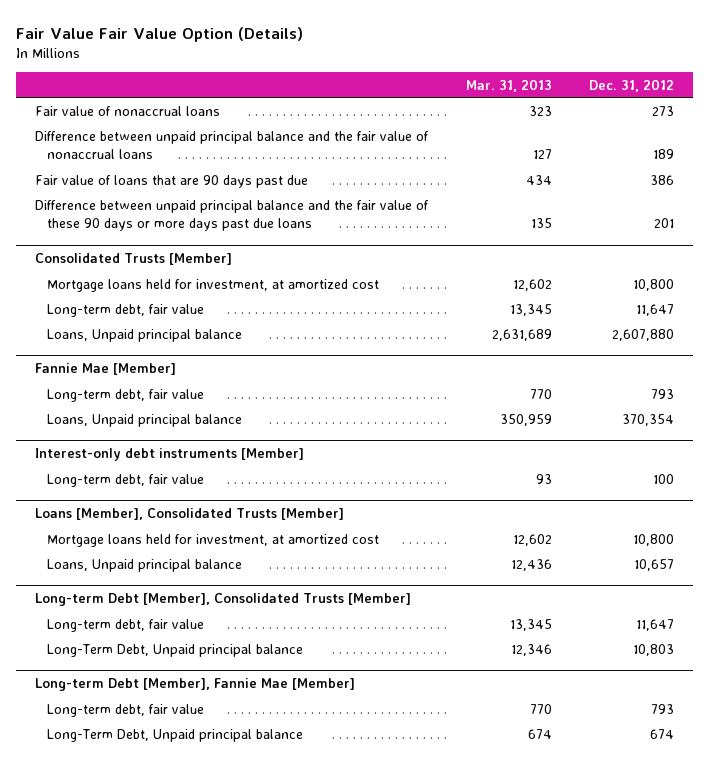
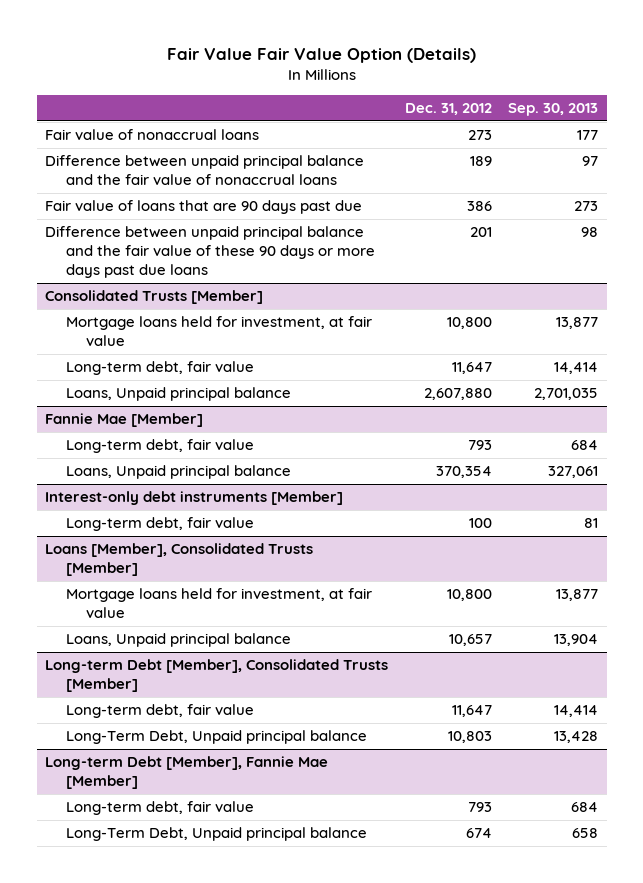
- | Mar. 31, 2013 | Dec. 31, 2012
+ | Dec. 31, 2012 | Sep. 30, 2013
@ Consolidated Trusts [Member]
- Mortgage loans held for investment, at amortized cost | 12,602 | 10,800
+ Mortgage loans held for investment, at fair value | 10,800 | 13,877
@ Loans [Member], Consolidated Trusts [Member]
- Mortgage loans held for investment, at amortized cost | 12,602 | 10,800
+ Mortgage loans held for investment, at fair value | 10,800 | 13,877

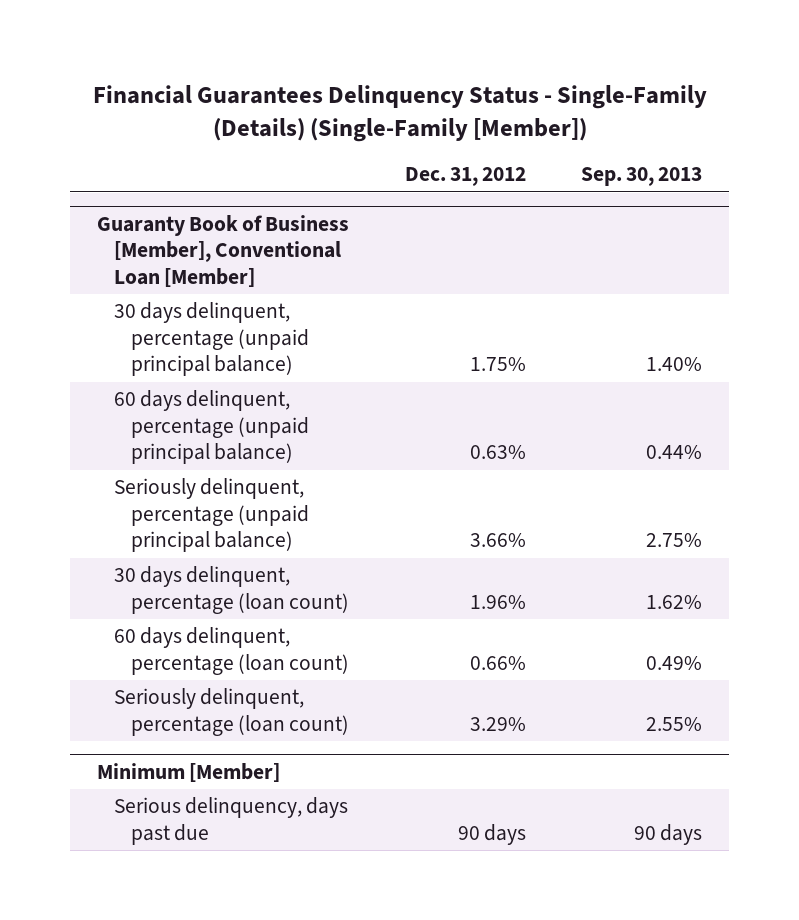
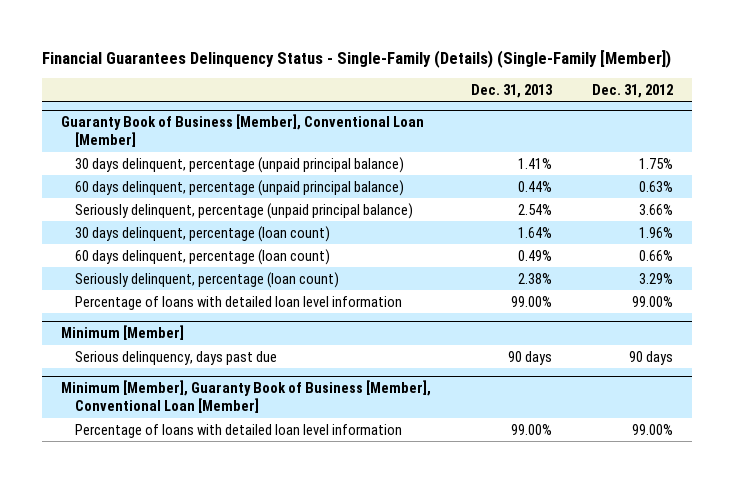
- | Dec. 31, 2012 | Sep. 30, 2013
+ | Dec. 31, 2013 | Dec. 31, 2012
@ Guaranty Book of Business [Member], Conventional Loan [Member]
+ Percentage of loans with detailed loan level information | 99.00% | 99.00%
+ Minimum [Member], Guaranty Book of Business [Member], Conventional Loan [Member]
+ Percentage of loans with detailed loan level information | 99.00% | 99.00%

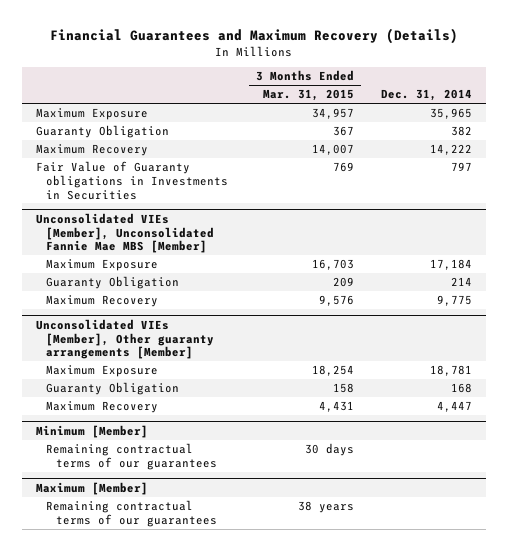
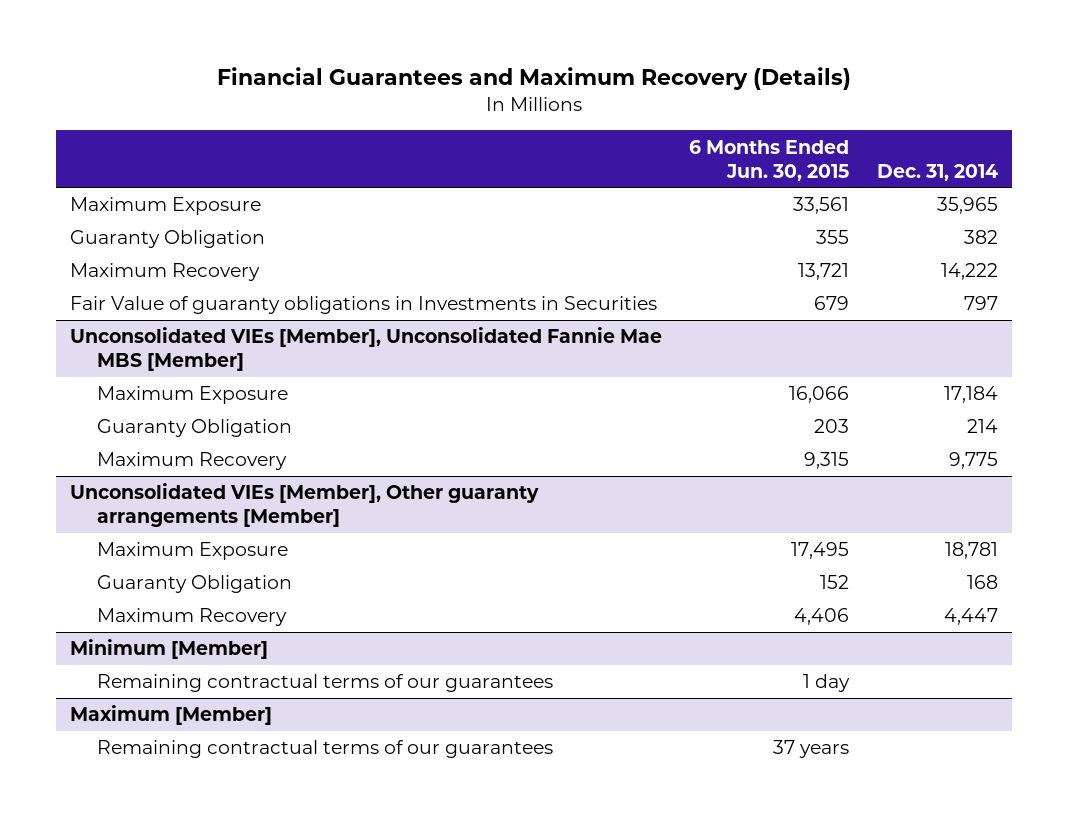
- | 3 Months Ended Mar. 31, 2015 | Dec. 31, 2014
+ | 6 Months Ended Jun. 30, 2015 | Dec. 31, 2014
- Fair Value of Guaranty obligations in Investments in Securities | 769 | 797
+ Fair Value of guaranty obligations in Investments in Securities | 679 | 797

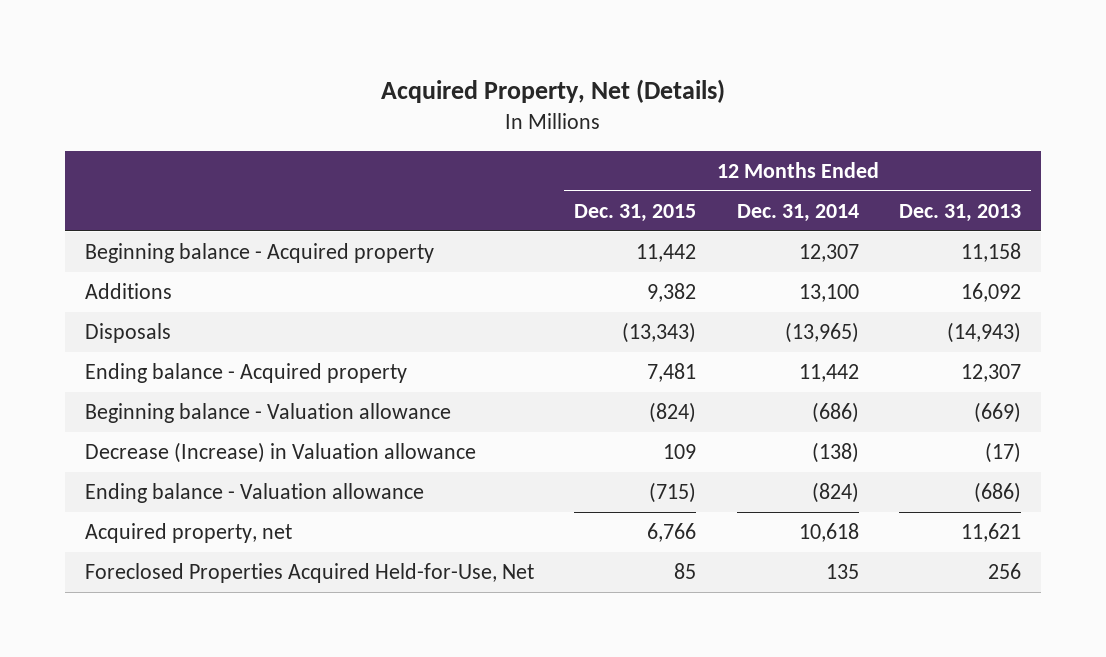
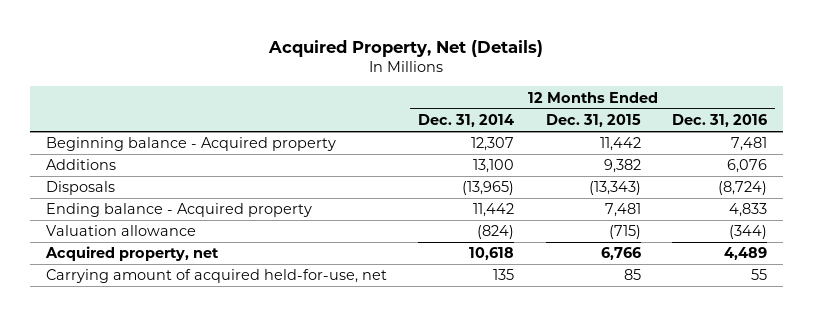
- | 12 Months Ended Dec. 31, 2015 | 12 Months Ended Dec. 31, 2014 | 12 Months Ended Dec. 31, 2013
+ | 12 Months Ended Dec. 31, 2014 | 12 Months Ended Dec. 31, 2015 | 12 Months Ended Dec. 31, 2016
- Beginning balance - Valuation allowance | (824) | (686) | (669)
- Decrease (Increase) in Valuation allowance | 109 | (138) | (17)
- Ending balance - Valuation allowance | (715) | (824) | (686)
+ Valuation allowance | (824) | (715) | (344)
- Foreclosed Properties Acquired Held-for-Use, Net | 85 | 135 | 256
+ Carrying amount of acquired held-for-use, net | 135 | 85 | 55

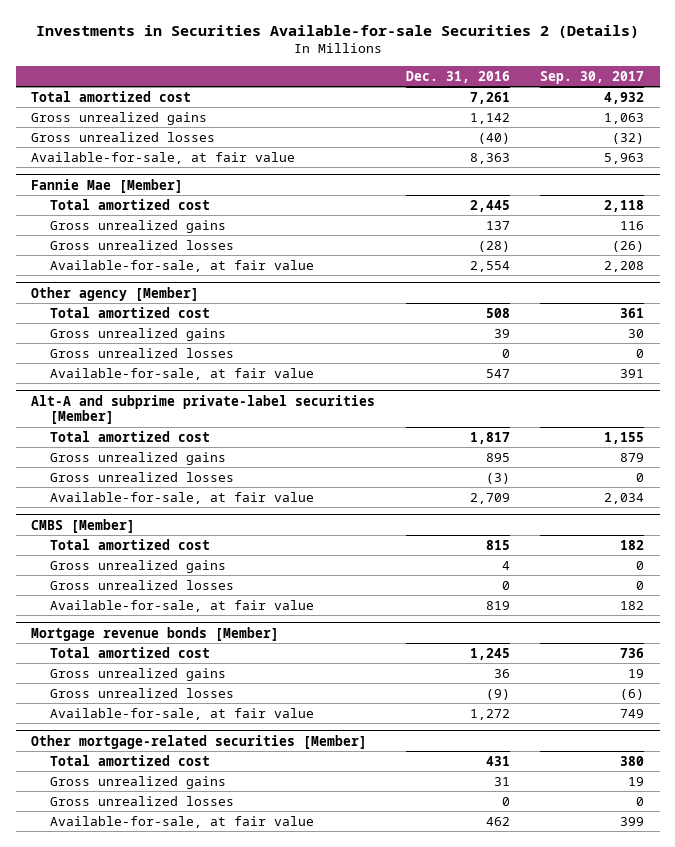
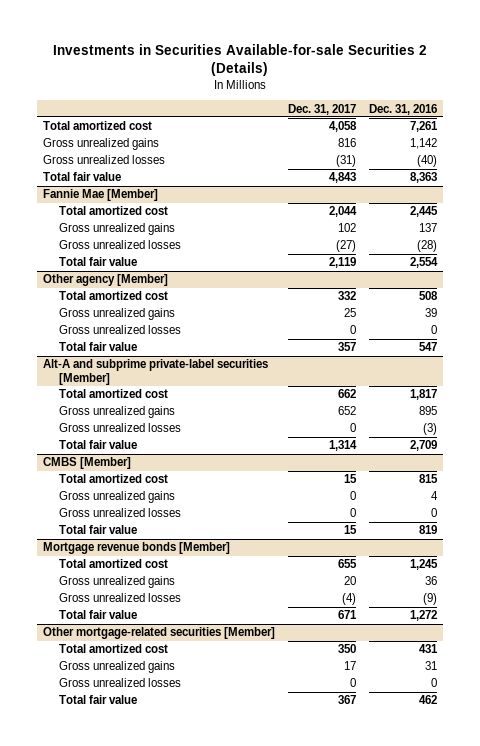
- | Dec. 31, 2016 | Sep. 30, 2017
+ | Dec. 31, 2017 | Dec. 31, 2016
- Available-for-sale, at fair value | 8,363 | 5,963
+ Total fair value | 4,843 | 8,363
@ Fannie Mae [Member]
- Available-for-sale, at fair value | 2,554 | 2,208
+ Total fair value | 2,119 | 2,554
@ Other agency [Member]
- Available-for-sale, at fair value | 547 | 391
+ Total fair value | 357 | 547
@ Alt-A and subprime private-label securities [Member]
- Available-for-sale, at fair value | 2,709 | 2,034
+ Total fair value | 1,314 | 2,709
@ CMBS [Member]
- Available-for-sale, at fair value | 819 | 182
+ Total fair value | 15 | 819
@ Mortgage revenue bonds [Member]
- Available-for-sale, at fair value | 1,272 | 749
+ Total fair value | 671 | 1,272
@ Other mortgage-related securities [Member]
- Available-for-sale, at fair value | 462 | 399
+ Total fair value | 367 | 462

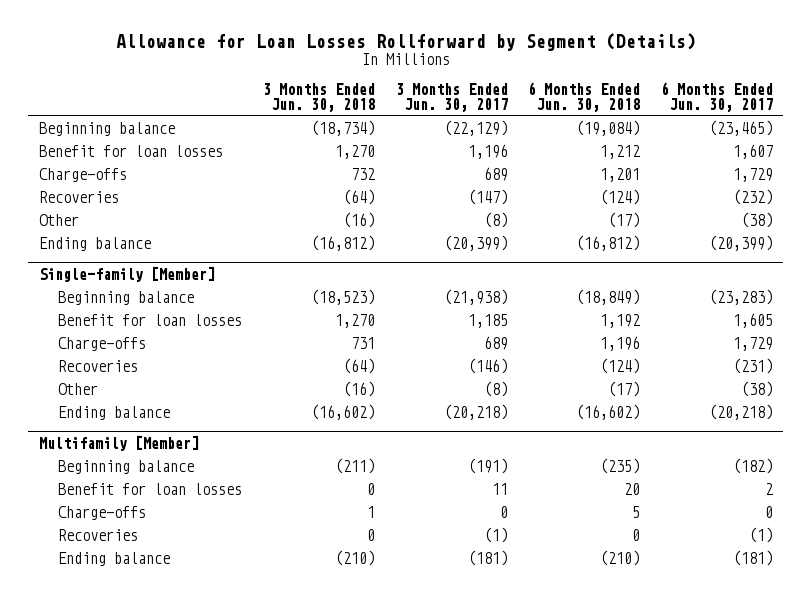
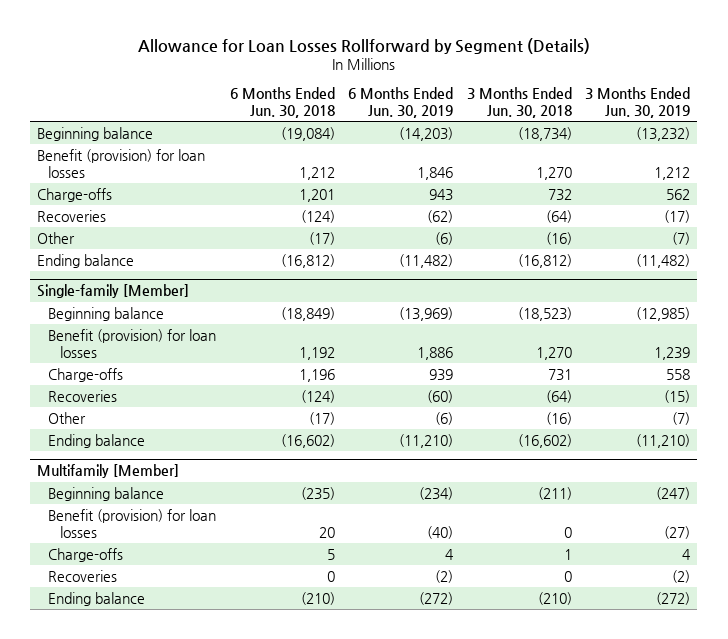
- | 3 Months Ended Jun. 30, 2018 | 3 Months Ended Jun. 30, 2017 | 6 Months Ended Jun. 30, 2018 | 6 Months Ended Jun. 30, 2017
+ | 6 Months Ended Jun. 30, 2018 | 6 Months Ended Jun. 30, 2019 | 3 Months Ended Jun. 30, 2018 | 3 Months Ended Jun. 30, 2019
- Benefit for loan losses | 1,270 | 1,196 | 1,212 | 1,607
+ Benefit (provision) for loan losses | 1,212 | 1,846 | 1,270 | 1,212
@ Single-family [Member]
- Benefit for loan losses | 1,270 | 1,185 | 1,192 | 1,605
+ Benefit (provision) for loan losses | 1,192 | 1,886 | 1,270 | 1,239
@ Multifamily [Member]
- Benefit for loan losses | 0 | 11 | 20 | 2
+ Benefit (provision) for loan losses | 20 | (40) | 0 | (27)

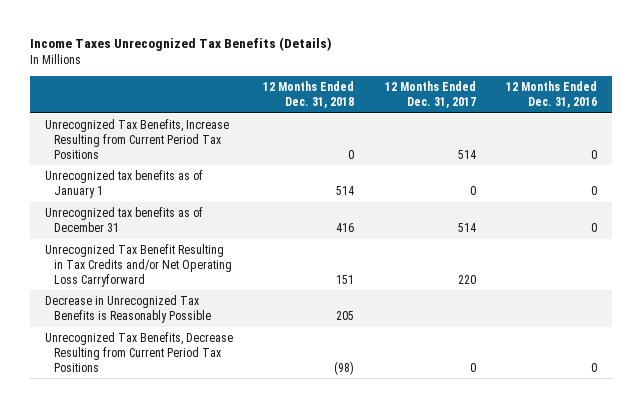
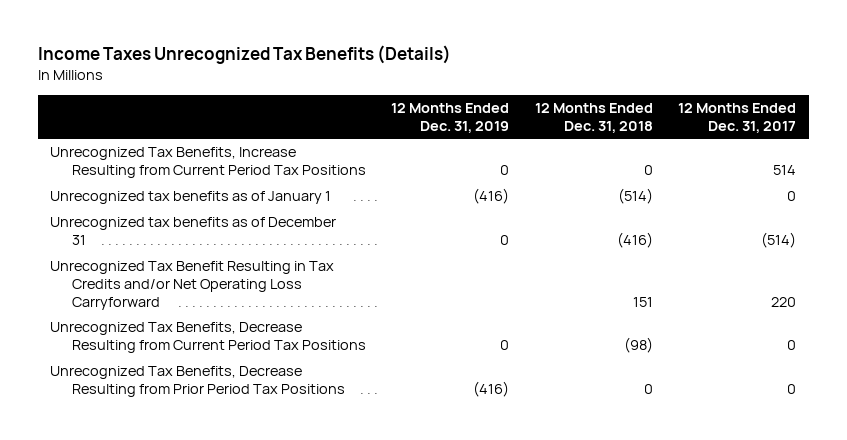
- | 12 Months Ended Dec. 31, 2018 | 12 Months Ended Dec. 31, 2017 | 12 Months Ended Dec. 31, 2016
+ | 12 Months Ended Dec. 31, 2019 | 12 Months Ended Dec. 31, 2018 | 12 Months Ended Dec. 31, 2017
- Unrecognized tax benefits as of January 1 | 514 | 0 | 0
- Unrecognized tax benefits as of December 31 | 416 | 514 | 0
+ Unrecognized tax benefits as of January 1 | (416) | (514) | 0
+ Unrecognized tax benefits as of December 31 | 0 | (416) | (514)
- Decrease in Unrecognized Tax Benefits is Reasonably Possible | 205 | |
+ Unrecognized Tax Benefits, Decrease Resulting from Prior Period Tax Positions | (416) | 0 | 0

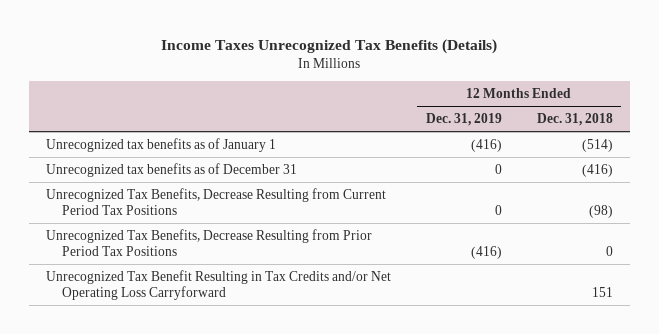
- | 12 Months Ended Dec. 31, 2019 | 12 Months Ended Dec. 31, 2018 | 12 Months Ended Dec. 31, 2017
+ | 12 Months Ended Dec. 31, 2019 | 12 Months Ended Dec. 31, 2018
- Unrecognized Tax Benefits, Increase Resulting from Current Period Tax Positions | 0 | 0 | 514
moved down: Unrecognized Tax Benefit Resulting in Tax Credits and/or Net Operating Loss Carryforward | | 151

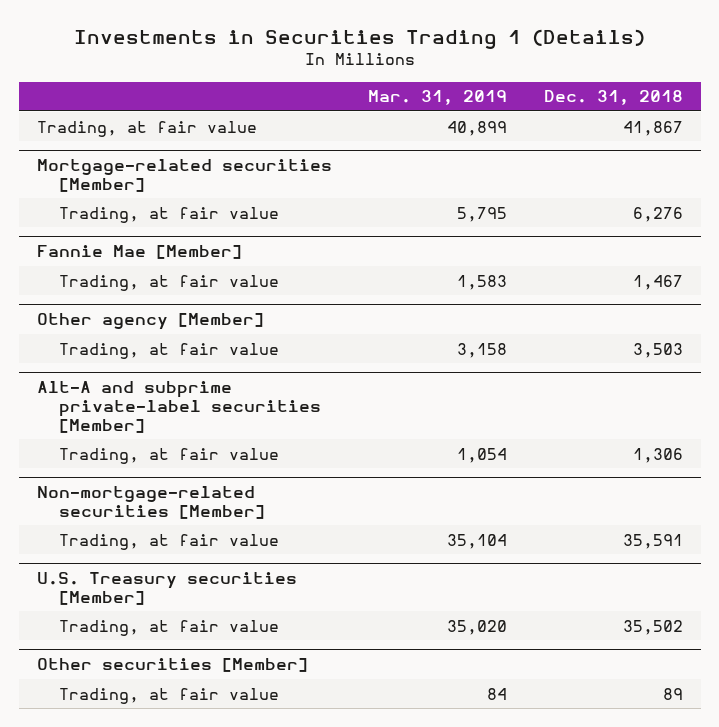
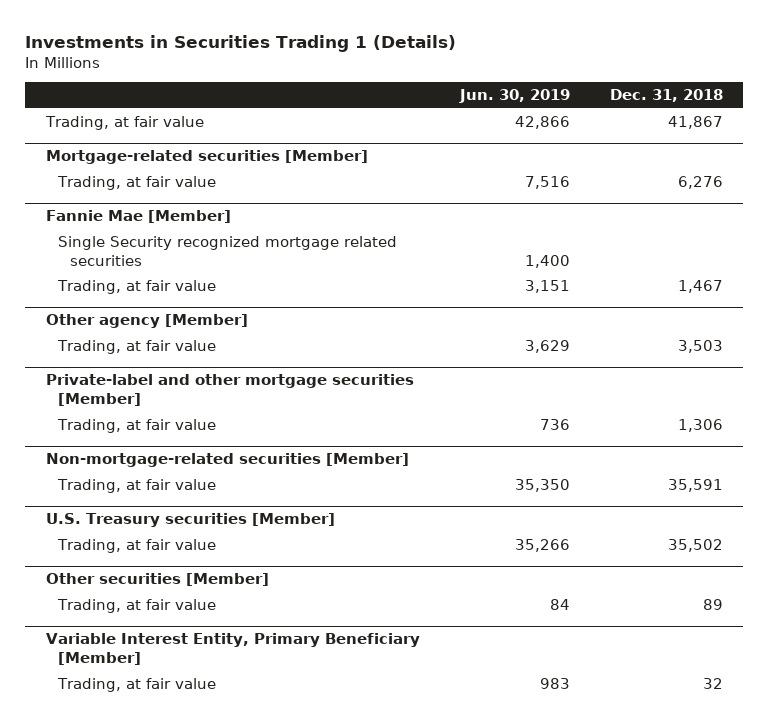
- | Mar. 31, 2019 | Dec. 31, 2018
+ | Jun. 30, 2019 | Dec. 31, 2018
@ Fannie Mae [Member]
+ Single Security recognized mortgage related securities | 1,400 |
- Alt-A and subprime private-label securities [Member]
+ Private-label and other mortgage securities [Member]
+ Variable Interest Entity, Primary Beneficiary [Member]
+ Trading, at fair value | 983 | 32

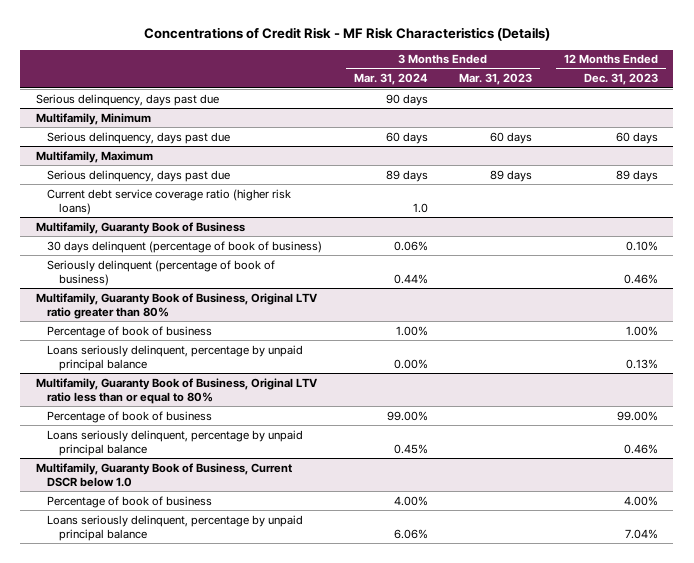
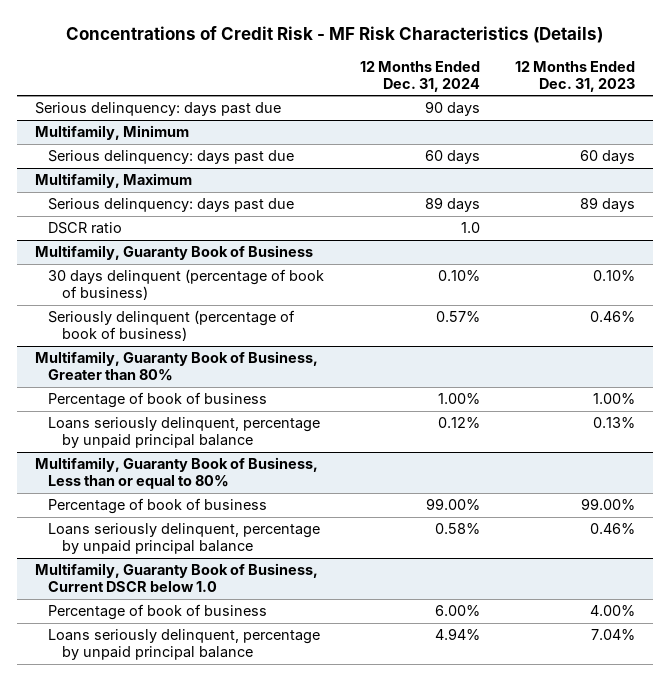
- | 3 Months Ended Mar. 31, 2024 | 3 Months Ended Mar. 31, 2023 | 12 Months Ended Dec. 31, 2023
+ | 12 Months Ended Dec. 31, 2024 | 12 Months Ended Dec. 31, 2023
- Serious delinquency, days past due | 90 days | |
+ Serious delinquency: days past due | 90 days |
@ Multifamily, Minimum
- Serious delinquency, days past due | 60 days | 60 days | 60 days
+ Serious delinquency: days past due | 60 days | 60 days
@ Multifamily, Maximum
- Serious delinquency, days past due | 89 days | 89 days | 89 days
- Current debt service coverage ratio (higher risk loans) | 1.0 | |
+ Serious delinquency: days past due | 89 days | 89 days
+ DSCR ratio | 1.0 |
- Multifamily, Guaranty Book of Business, Original LTV ratio greater than 80%
+ Multifamily, Guaranty Book of Business, Greater than 80%
- Multifamily, Guaranty Book of Business, Original LTV ratio less than or equal to 80%
+ Multifamily, Guaranty Book of Business, Less than or equal to 80%

